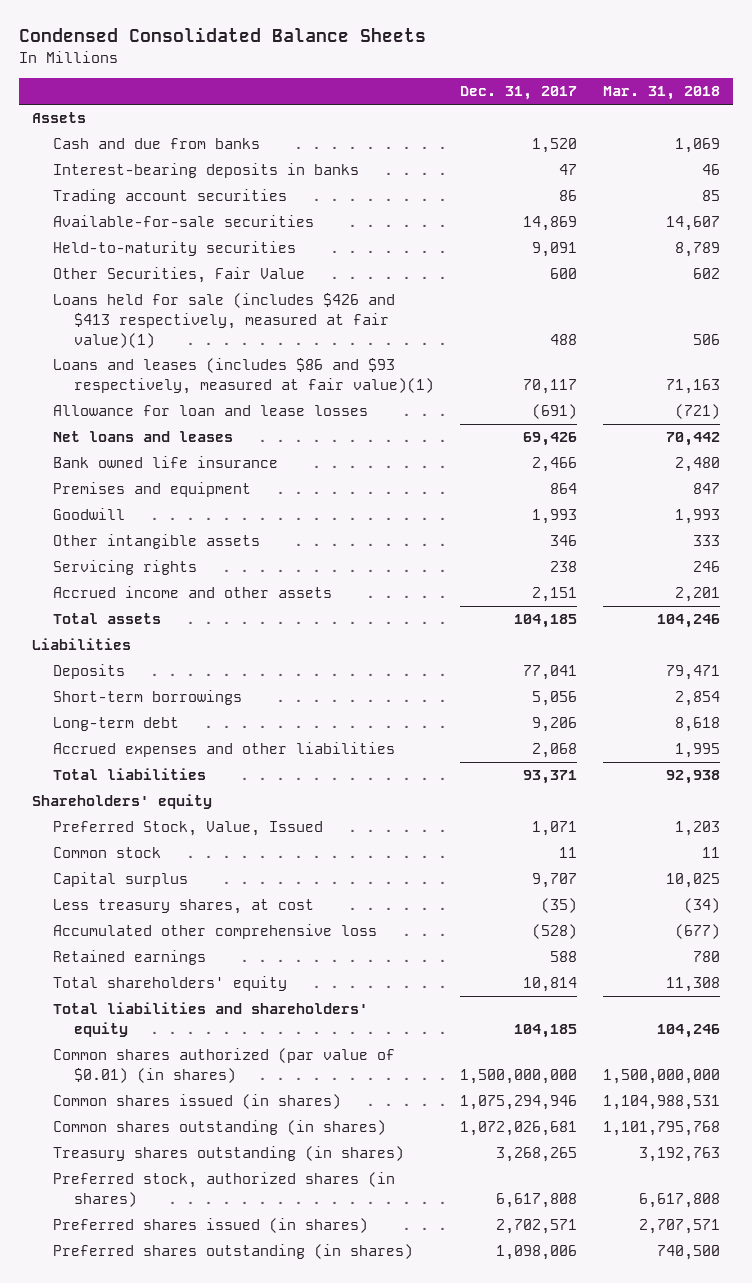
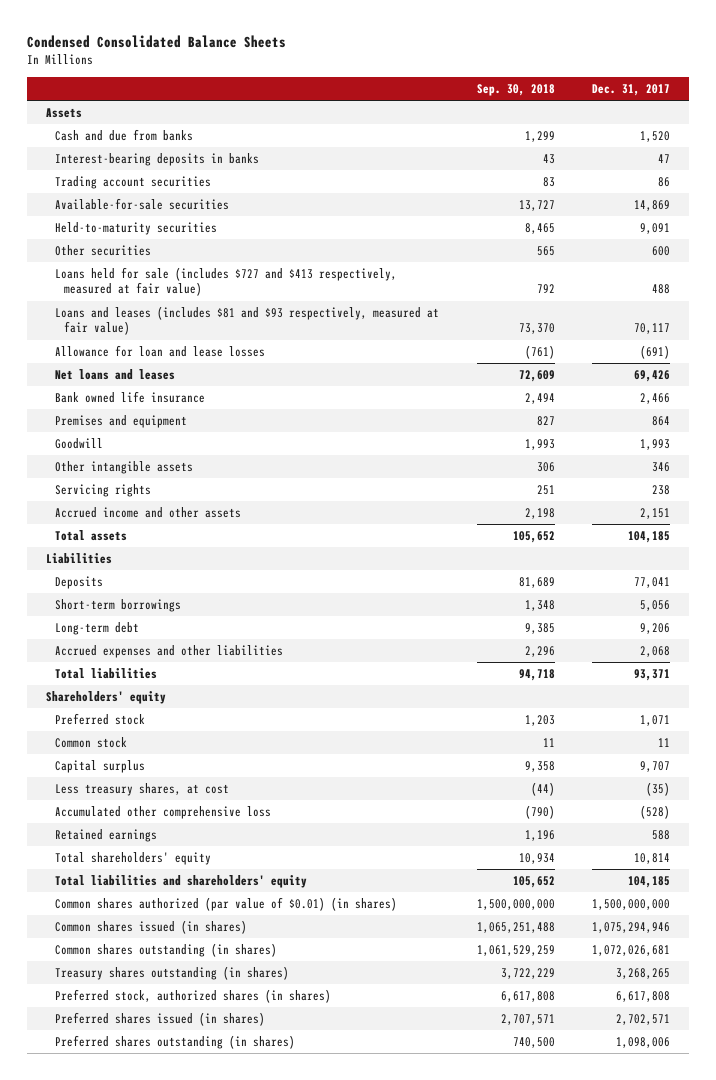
- | Dec. 31, 2017 | Mar. 31, 2018
+ | Sep. 30, 2018 | Dec. 31, 2017
- Other Securities, Fair Value | 600 | 602
- Loans held for sale (includes $426 and $413 respectively, measured at fair value)(1) | 488 | 506
- Loans and leases (includes $86 and $93 respectively, measured at fair value)(1) | 70,117 | 71,163
+ Other securities | 565 | 600
+ Loans held for sale (includes $727 and $413 respectively, measured at fair value) | 792 | 488
+ Loans and leases (includes $81 and $93 respectively, measured at fair value) | 73,370 | 70,117
- Preferred Stock, Value, Issued | 1,071 | 1,203
+ Preferred stock | 1,203 | 1,071

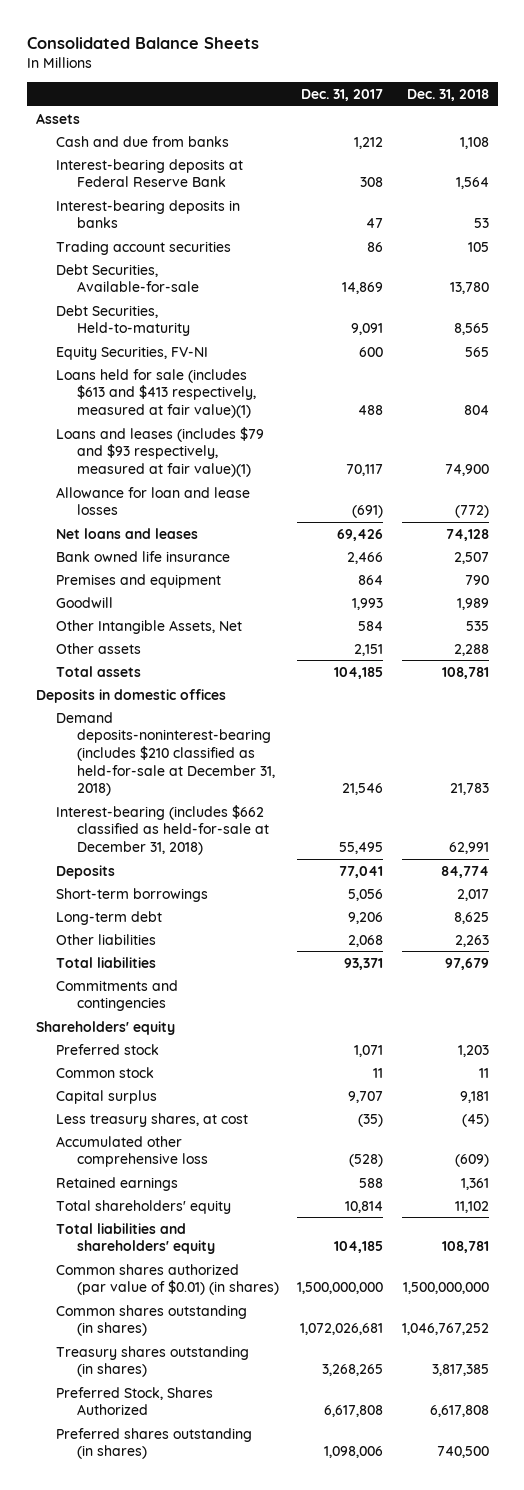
- Condensed Consolidated Balance Sheets
+ Consolidated Balance Sheets
- | Sep. 30, 2018 | Dec. 31, 2017
+ | Dec. 31, 2017 | Dec. 31, 2018
- Cash and due from banks | 1,299 | 1,520
+ Cash and due from banks | 1,212 | 1,108
+ Interest-bearing deposits at Federal Reserve Bank | 308 | 1,564
- Available-for-sale securities | 13,727 | 14,869
- Held-to-maturity securities | 8,465 | 9,091
- Other securities | 565 | 600
- Loans held for sale (includes $727 and $413 respectively, measured at fair value) | 792 | 488
- Loans and leases (includes $81 and $93 respectively, measured at fair value) | 73,370 | 70,117
+ Debt Securities, Available-for-sale | 14,869 | 13,780
+ Debt Securities, Held-to-maturity | 9,091 | 8,565
+ Equity Securities, FV-NI | 600 | 565
+ Loans held for sale (includes $613 and $413 respectively, measured at fair value)(1) | 488 | 804
+ Loans and leases (includes $79 and $93 respectively, measured at fair value)(1) | 70,117 | 74,900
- Other intangible assets | 306 | 346
- Servicing rights | 251 | 238
- Accrued income and other assets | 2,198 | 2,151
+ Other Intangible Assets, Net | 584 | 535
+ Other assets | 2,151 | 2,288
- Liabilities
+ Deposits in domestic offices
+ Demand deposits-noninterest-bearing (includes $210 classified as held-for-sale at December 31, 2018) | 21,546 | 21,783
+ Interest-bearing (includes $662 classified as held-for-sale at December 31, 2018) | 55,495 | 62,991
- Accrued expenses and other liabilities | 2,296 | 2,068
+ Other liabilities | 2,068 | 2,263
+ Commitments and contingencies
- Common shares issued (in shares) | 1,065,251,488 | 1,075,294,946
- Preferred stock, authorized shares (in shares) | 6,617,808 | 6,617,808
- Preferred shares issued (in shares) | 2,707,571 | 2,702,571
+ Preferred Stock, Shares Authorized | 6,617,808 | 6,617,808

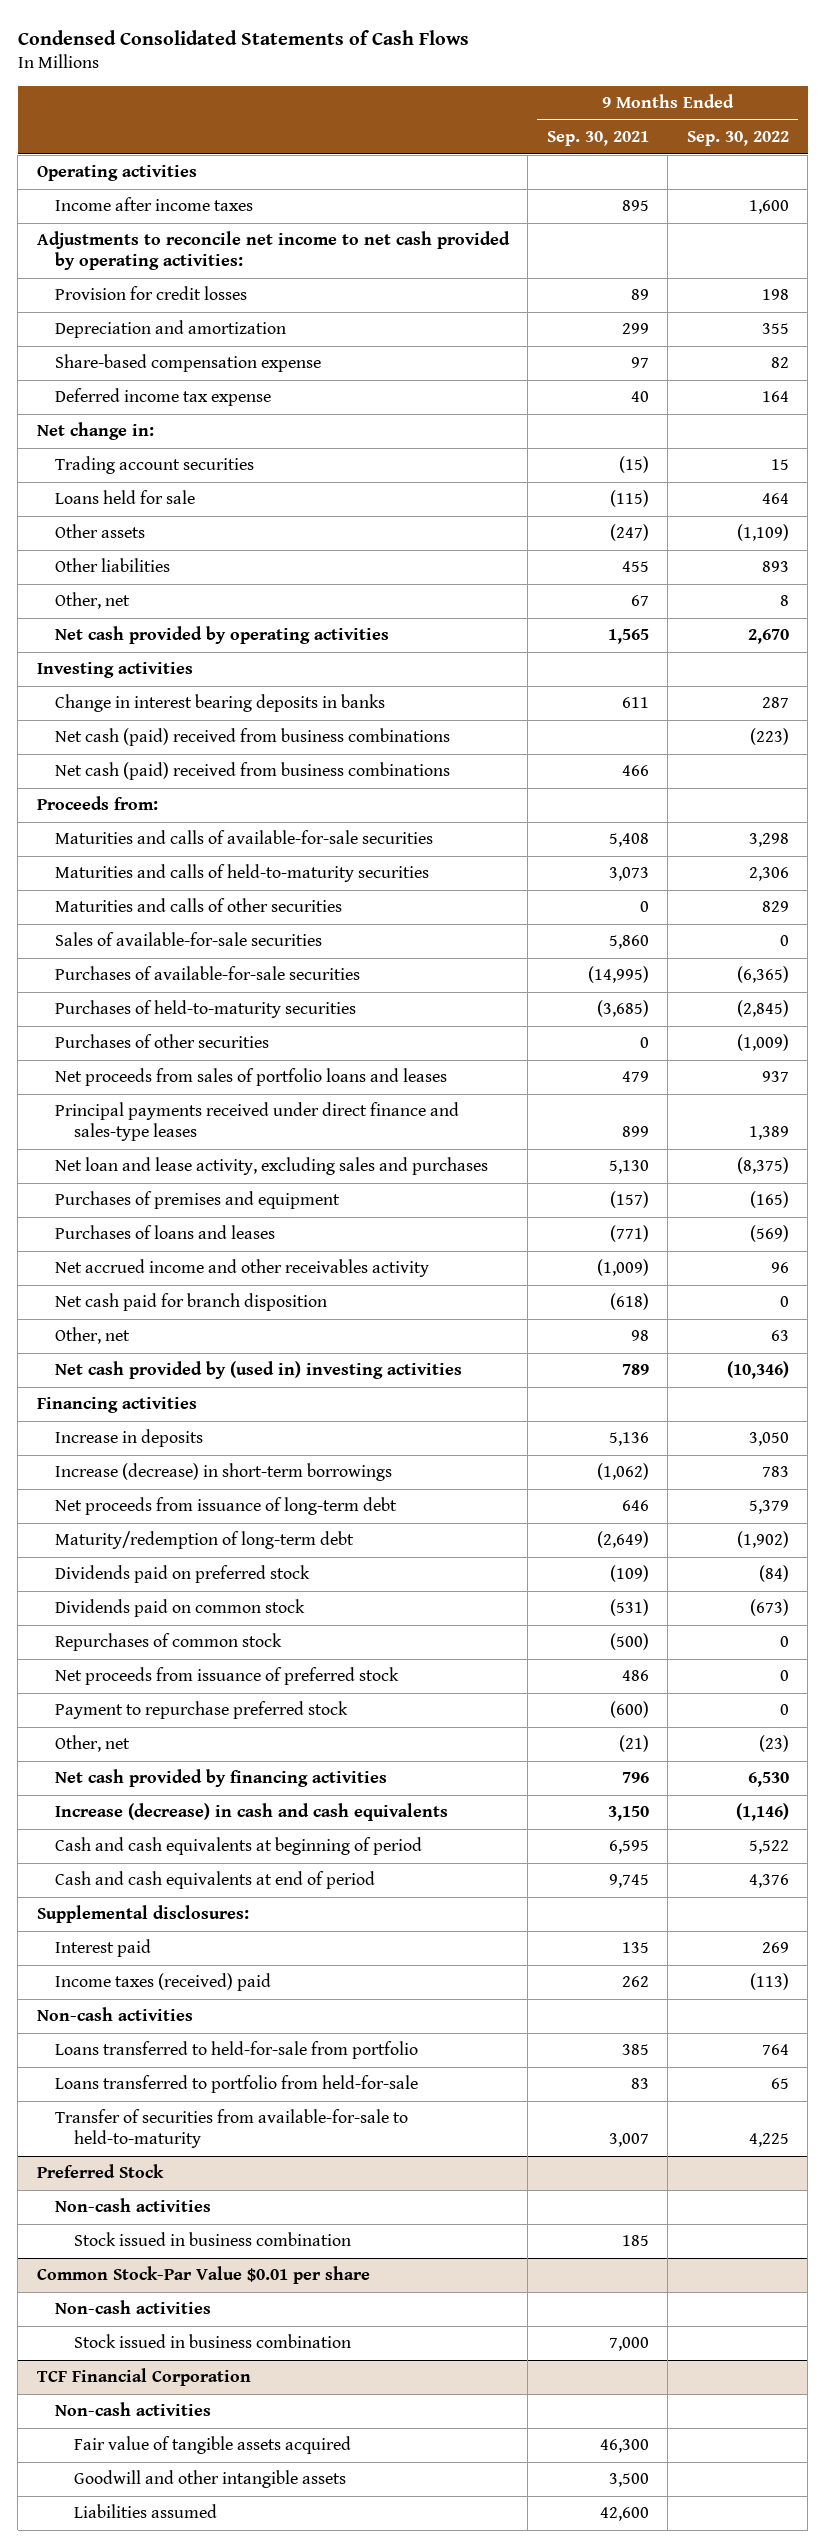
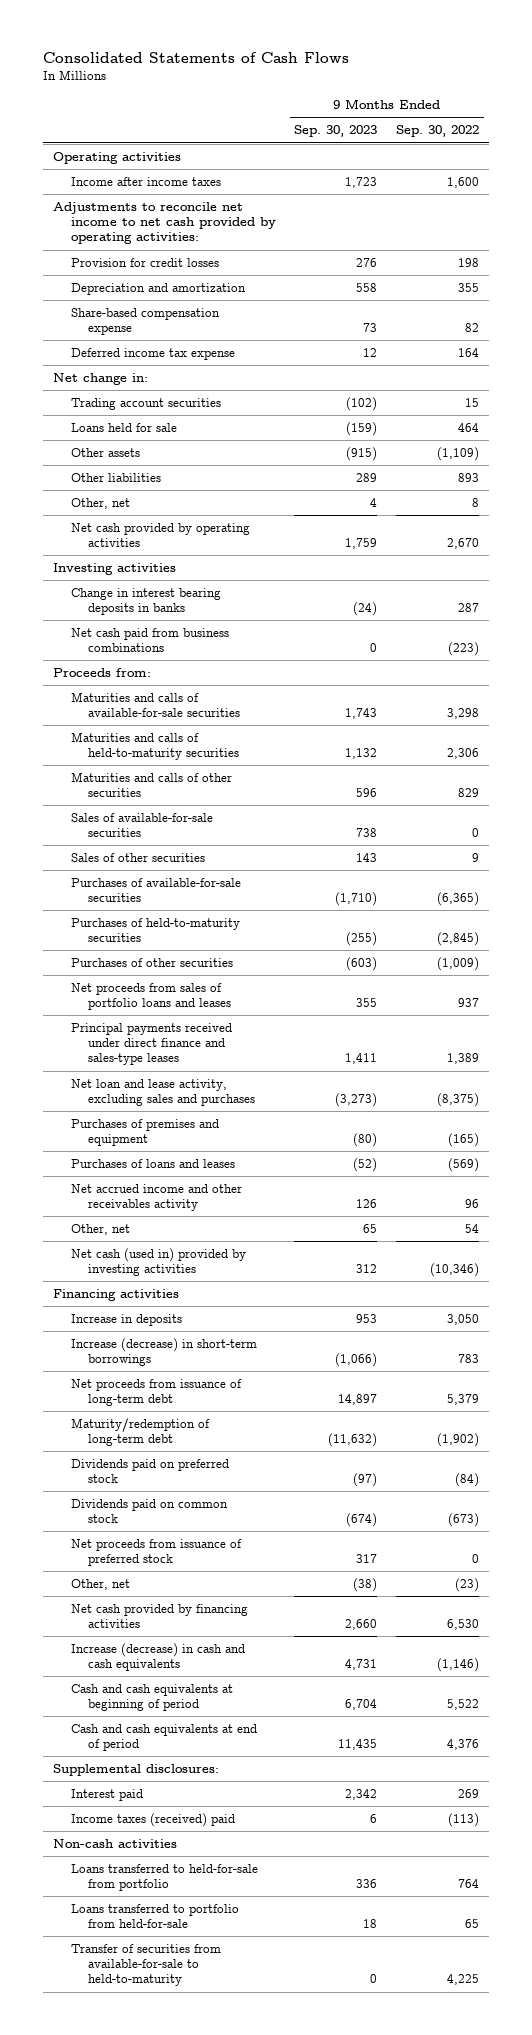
- Condensed Consolidated Statements of Cash Flows
+ Consolidated Statements of Cash Flows
- | 9 Months Ended Sep. 30, 2021 | 9 Months Ended Sep. 30, 2022
+ | 9 Months Ended Sep. 30, 2023 | 9 Months Ended Sep. 30, 2022
- Net cash (paid) received from business combinations | | (223)
- Net cash (paid) received from business combinations | 466 |
+ Net cash paid from business combinations | 0 | (223)
+ Sales of other securities | 143 | 9
- Net cash paid for branch disposition | (618) | 0
- Other, net | 98 | 63
- Net cash provided by (used in) investing activities | 789 | (10,346)
+ Other, net | 65 | 54
+ Net cash (used in) provided by investing activities | 312 | (10,346)
- Repurchases of common stock | (500) | 0
- Payment to repurchase preferred stock | (600) | 0
- Preferred Stock
- Non-cash activities
- Stock issued in business combination | 185 |
- Common Stock-Par Value $0.01 per share
- Non-cash activities
- Stock issued in business combination | 7,000 |
- TCF Financial Corporation
- Non-cash activities
- Fair value of tangible assets acquired | 46,300 |
- Goodwill and other intangible assets | 3,500 |
- Liabilities assumed | 42,600 |

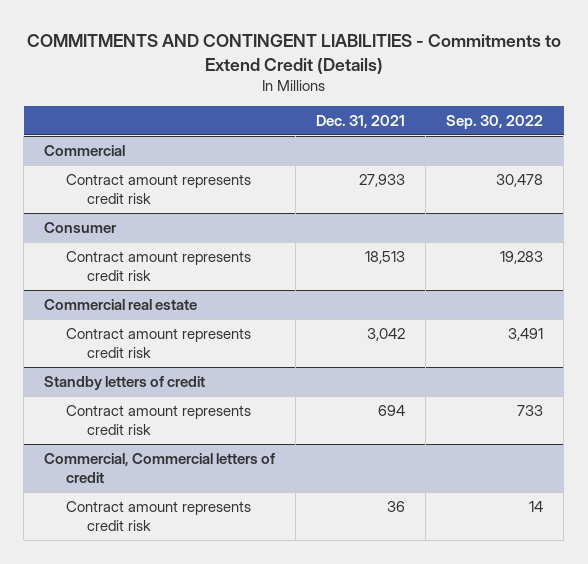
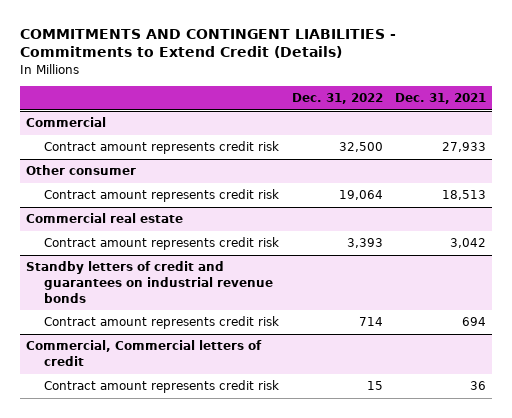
- | Dec. 31, 2021 | Sep. 30, 2022
+ | Dec. 31, 2022 | Dec. 31, 2021
- Consumer
+ Other consumer
- Standby letters of credit
+ Standby letters of credit and guarantees on industrial revenue bonds

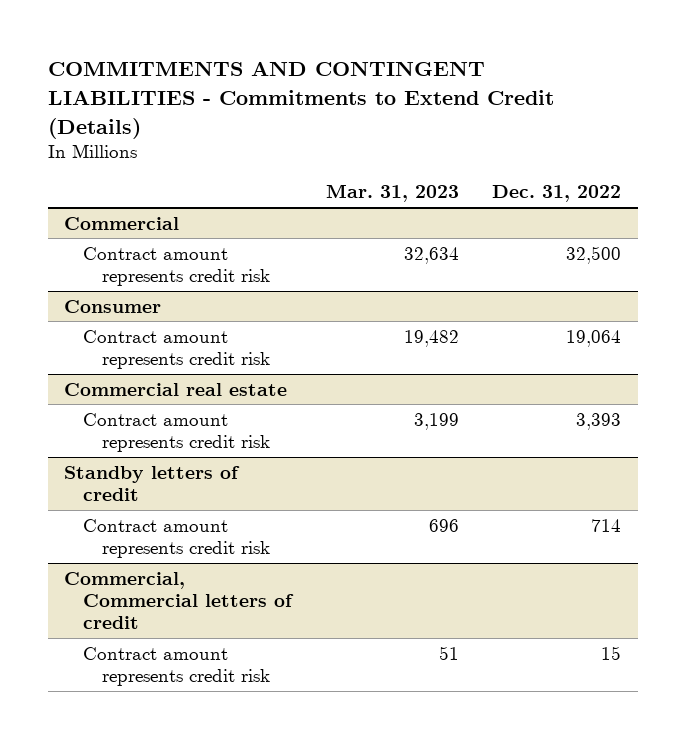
- | Dec. 31, 2022 | Dec. 31, 2021
+ | Mar. 31, 2023 | Dec. 31, 2022
- Other consumer
+ Consumer
- Standby letters of credit and guarantees on industrial revenue bonds
+ Standby letters of credit

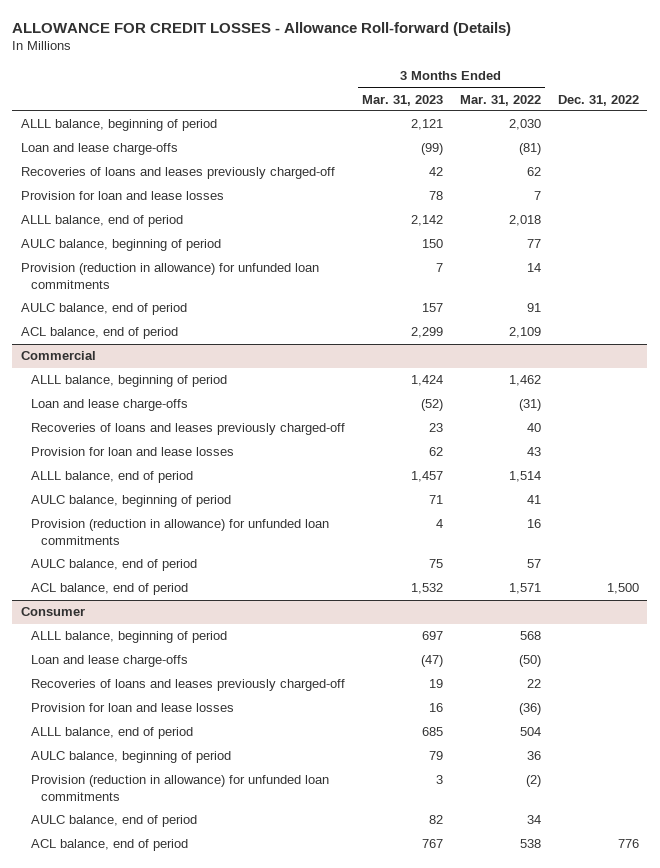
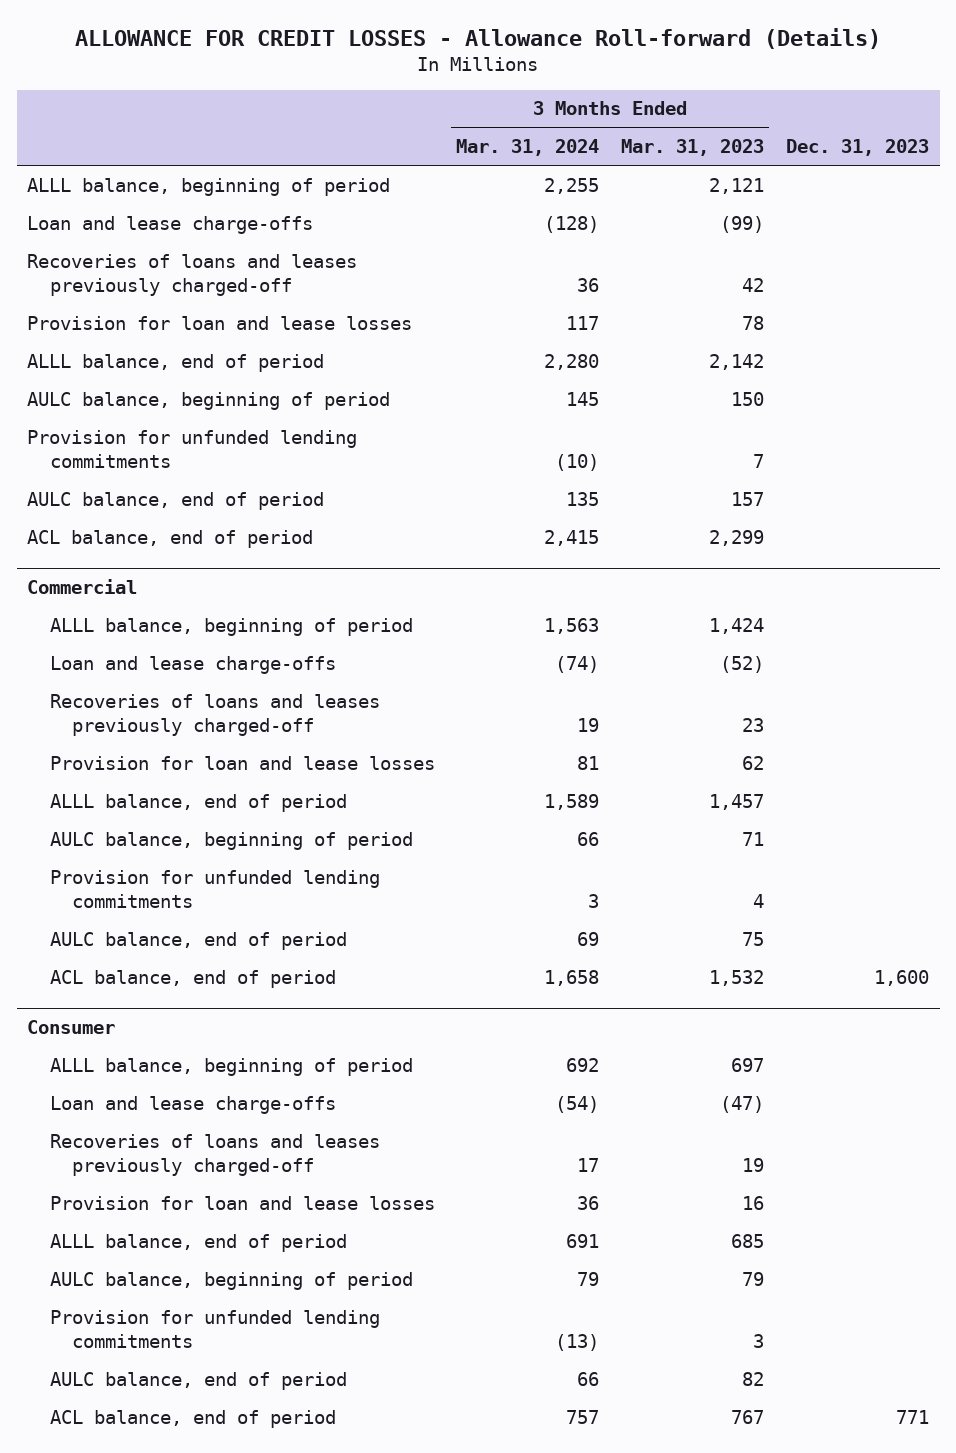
- | 3 Months Ended Mar. 31, 2023 | 3 Months Ended Mar. 31, 2022 | Dec. 31, 2022
+ | 3 Months Ended Mar. 31, 2024 | 3 Months Ended Mar. 31, 2023 | Dec. 31, 2023
- Provision (reduction in allowance) for unfunded loan commitments | 7 | 14 |
+ Provision for unfunded lending commitments | (10) | 7 |
@ Commercial
- Provision (reduction in allowance) for unfunded loan commitments | 4 | 16 |
+ Provision for unfunded lending commitments | 3 | 4 |
@ Consumer
- Provision (reduction in allowance) for unfunded loan commitments | 3 | (2) |
+ Provision for unfunded lending commitments | (13) | 3 |

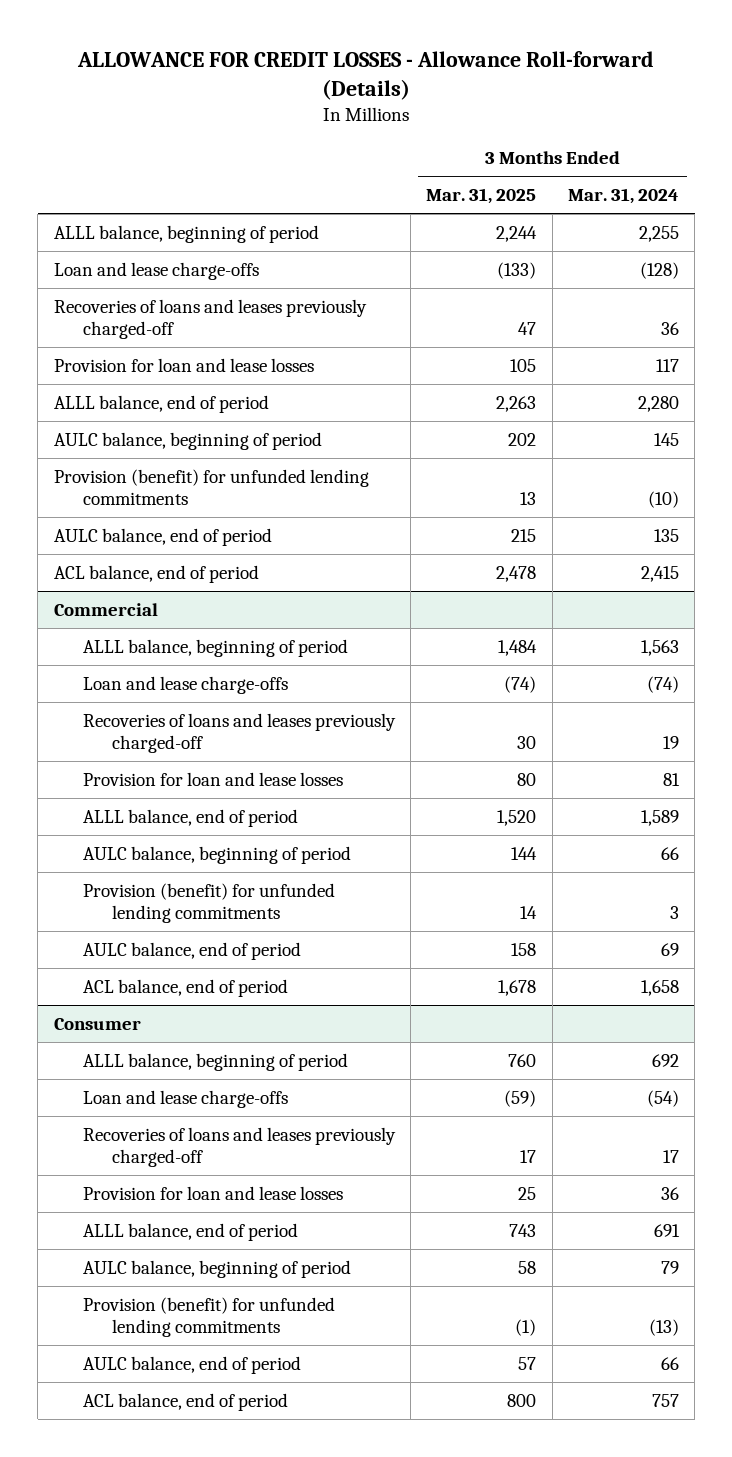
- | 3 Months Ended Mar. 31, 2024 | 3 Months Ended Mar. 31, 2023 | Dec. 31, 2023
+ | 3 Months Ended Mar. 31, 2025 | 3 Months Ended Mar. 31, 2024
- Provision for unfunded lending commitments | (10) | 7 |
+ Provision (benefit) for unfunded lending commitments | 13 | (10)
@ Commercial
- Provision for unfunded lending commitments | 3 | 4 |
+ Provision (benefit) for unfunded lending commitments | 14 | 3
@ Consumer
- Provision for unfunded lending commitments | (13) | 3 |
+ Provision (benefit) for unfunded lending commitments | (1) | (13)

